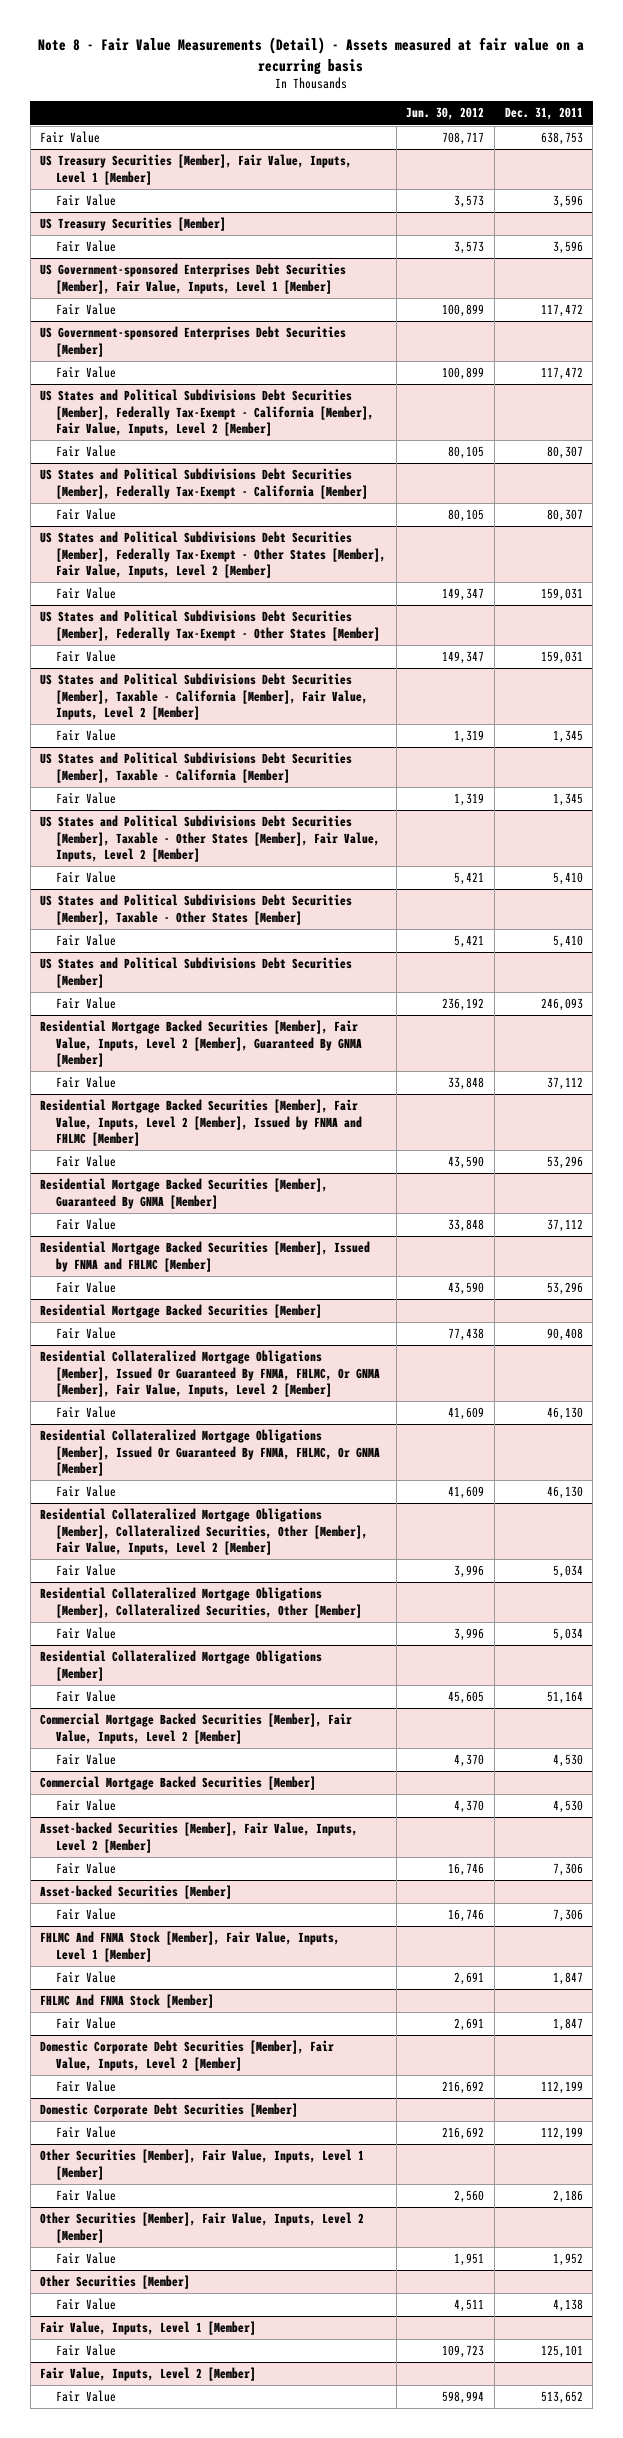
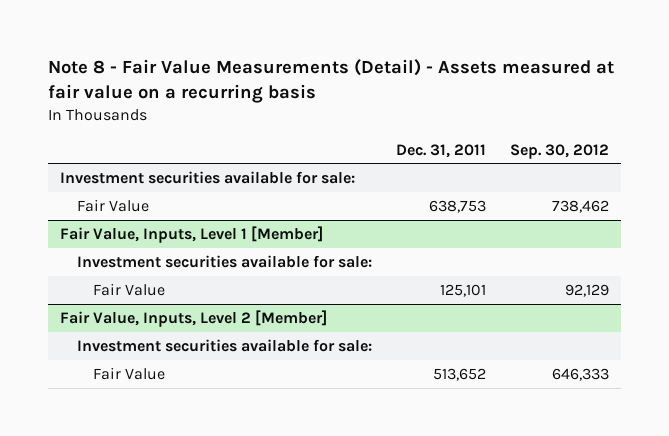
- | Jun. 30, 2012 | Dec. 31, 2011
+ | Dec. 31, 2011 | Sep. 30, 2012
+ Investment securities available for sale:
- US Treasury Securities [Member], Fair Value, Inputs, Level 1 [Member]
- Fair Value | 3,573 | 3,596
- US Treasury Securities [Member]
- Fair Value | 3,573 | 3,596
- US Government-sponsored Enterprises Debt Securities [Member], Fair Value, Inputs, Level 1 [Member]
- Fair Value | 100,899 | 117,472
- US Government-sponsored Enterprises Debt Securities [Member]
- Fair Value | 100,899 | 117,472
- US States and Political Subdivisions Debt Securities [Member], Federally Tax-Exempt - California [Member], Fair Value, Inputs, Level 2 [Member]
- Fair Value | 80,105 | 80,307
- US States and Political Subdivisions Debt Securities [Member], Federally Tax-Exempt - California [Member]
- Fair Value | 80,105 | 80,307
- US States and Political Subdivisions Debt Securities [Member], Federally Tax-Exempt - Other States [Member], Fair Value, Inputs, Level 2 [Member]
- Fair Value | 149,347 | 159,031
- US States and Political Subdivisions Debt Securities [Member], Federally Tax-Exempt - Other States [Member]
- Fair Value | 149,347 | 159,031
- US States and Political Subdivisions Debt Securities [Member], Taxable - California [Member], Fair Value, Inputs, Level 2 [Member]
- Fair Value | 1,319 | 1,345
- US States and Political Subdivisions Debt Securities [Member], Taxable - California [Member]
- Fair Value | 1,319 | 1,345
- US States and Political Subdivisions Debt Securities [Member], Taxable - Other States [Member], Fair Value, Inputs, Level 2 [Member]
- Fair Value | 5,421 | 5,410
- US States and Political Subdivisions Debt Securities [Member], Taxable - Other States [Member]
- Fair Value | 5,421 | 5,410
- US States and Political Subdivisions Debt Securities [Member]
- Fair Value | 236,192 | 246,093
- Residential Mortgage Backed Securities [Member], Fair Value, Inputs, Level 2 [Member], Guaranteed By GNMA [Member]
- Fair Value | 33,848 | 37,112
- Residential Mortgage Backed Securities [Member], Fair Value, Inputs, Level 2 [Member], Issued by FNMA and FHLMC [Member]
- Fair Value | 43,590 | 53,296
- Residential Mortgage Backed Securities [Member], Guaranteed By GNMA [Member]
- Fair Value | 33,848 | 37,112
- Residential Mortgage Backed Securities [Member], Issued by FNMA and FHLMC [Member]
- Fair Value | 43,590 | 53,296
- Residential Mortgage Backed Securities [Member]
- Fair Value | 77,438 | 90,408
- Residential Collateralized Mortgage Obligations [Member], Issued Or Guaranteed By FNMA, FHLMC, Or GNMA [Member], Fair Value, Inputs, Level 2 [Member]
- Fair Value | 41,609 | 46,130
- Residential Collateralized Mortgage Obligations [Member], Issued Or Guaranteed By FNMA, FHLMC, Or GNMA [Member]
- Fair Value | 41,609 | 46,130
- Residential Collateralized Mortgage Obligations [Member], Collateralized Securities, Other [Member], Fair Value, Inputs, Level 2 [Member]
- Fair Value | 3,996 | 5,034
- Residential Collateralized Mortgage Obligations [Member], Collateralized Securities, Other [Member]
- Fair Value | 3,996 | 5,034
- Residential Collateralized Mortgage Obligations [Member]
- Fair Value | 45,605 | 51,164
- Commercial Mortgage Backed Securities [Member], Fair Value, Inputs, Level 2 [Member]
- Fair Value | 4,370 | 4,530
- Commercial Mortgage Backed Securities [Member]
- Fair Value | 4,370 | 4,530
- Asset-backed Securities [Member], Fair Value, Inputs, Level 2 [Member]
- Fair Value | 16,746 | 7,306
- Asset-backed Securities [Member]
- Fair Value | 16,746 | 7,306
- FHLMC And FNMA Stock [Member], Fair Value, Inputs, Level 1 [Member]
- Fair Value | 2,691 | 1,847
- FHLMC And FNMA Stock [Member]
- Fair Value | 2,691 | 1,847
- Domestic Corporate Debt Securities [Member], Fair Value, Inputs, Level 2 [Member]
- Fair Value | 216,692 | 112,199
- Domestic Corporate Debt Securities [Member]
- Fair Value | 216,692 | 112,199
- Other Securities [Member], Fair Value, Inputs, Level 1 [Member]
- Fair Value | 2,560 | 2,186
- Other Securities [Member], Fair Value, Inputs, Level 2 [Member]
- Fair Value | 1,951 | 1,952
- Other Securities [Member]
- Fair Value | 4,511 | 4,138
@ Fair Value, Inputs, Level 1 [Member]
+ Investment securities available for sale:
@ Fair Value, Inputs, Level 2 [Member]
+ Investment securities available for sale:

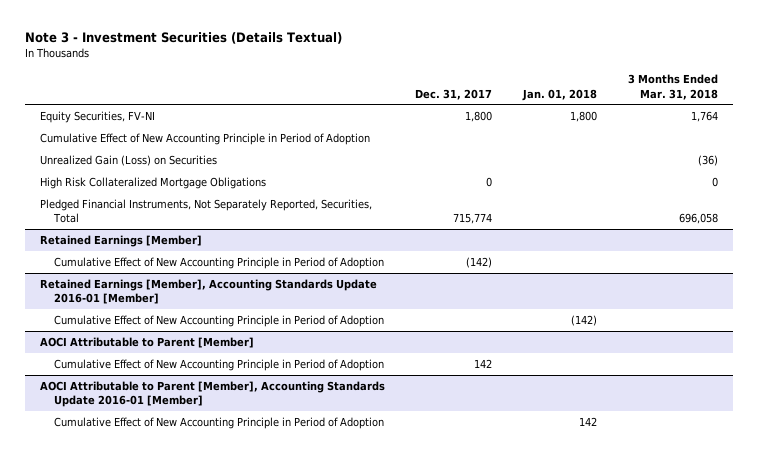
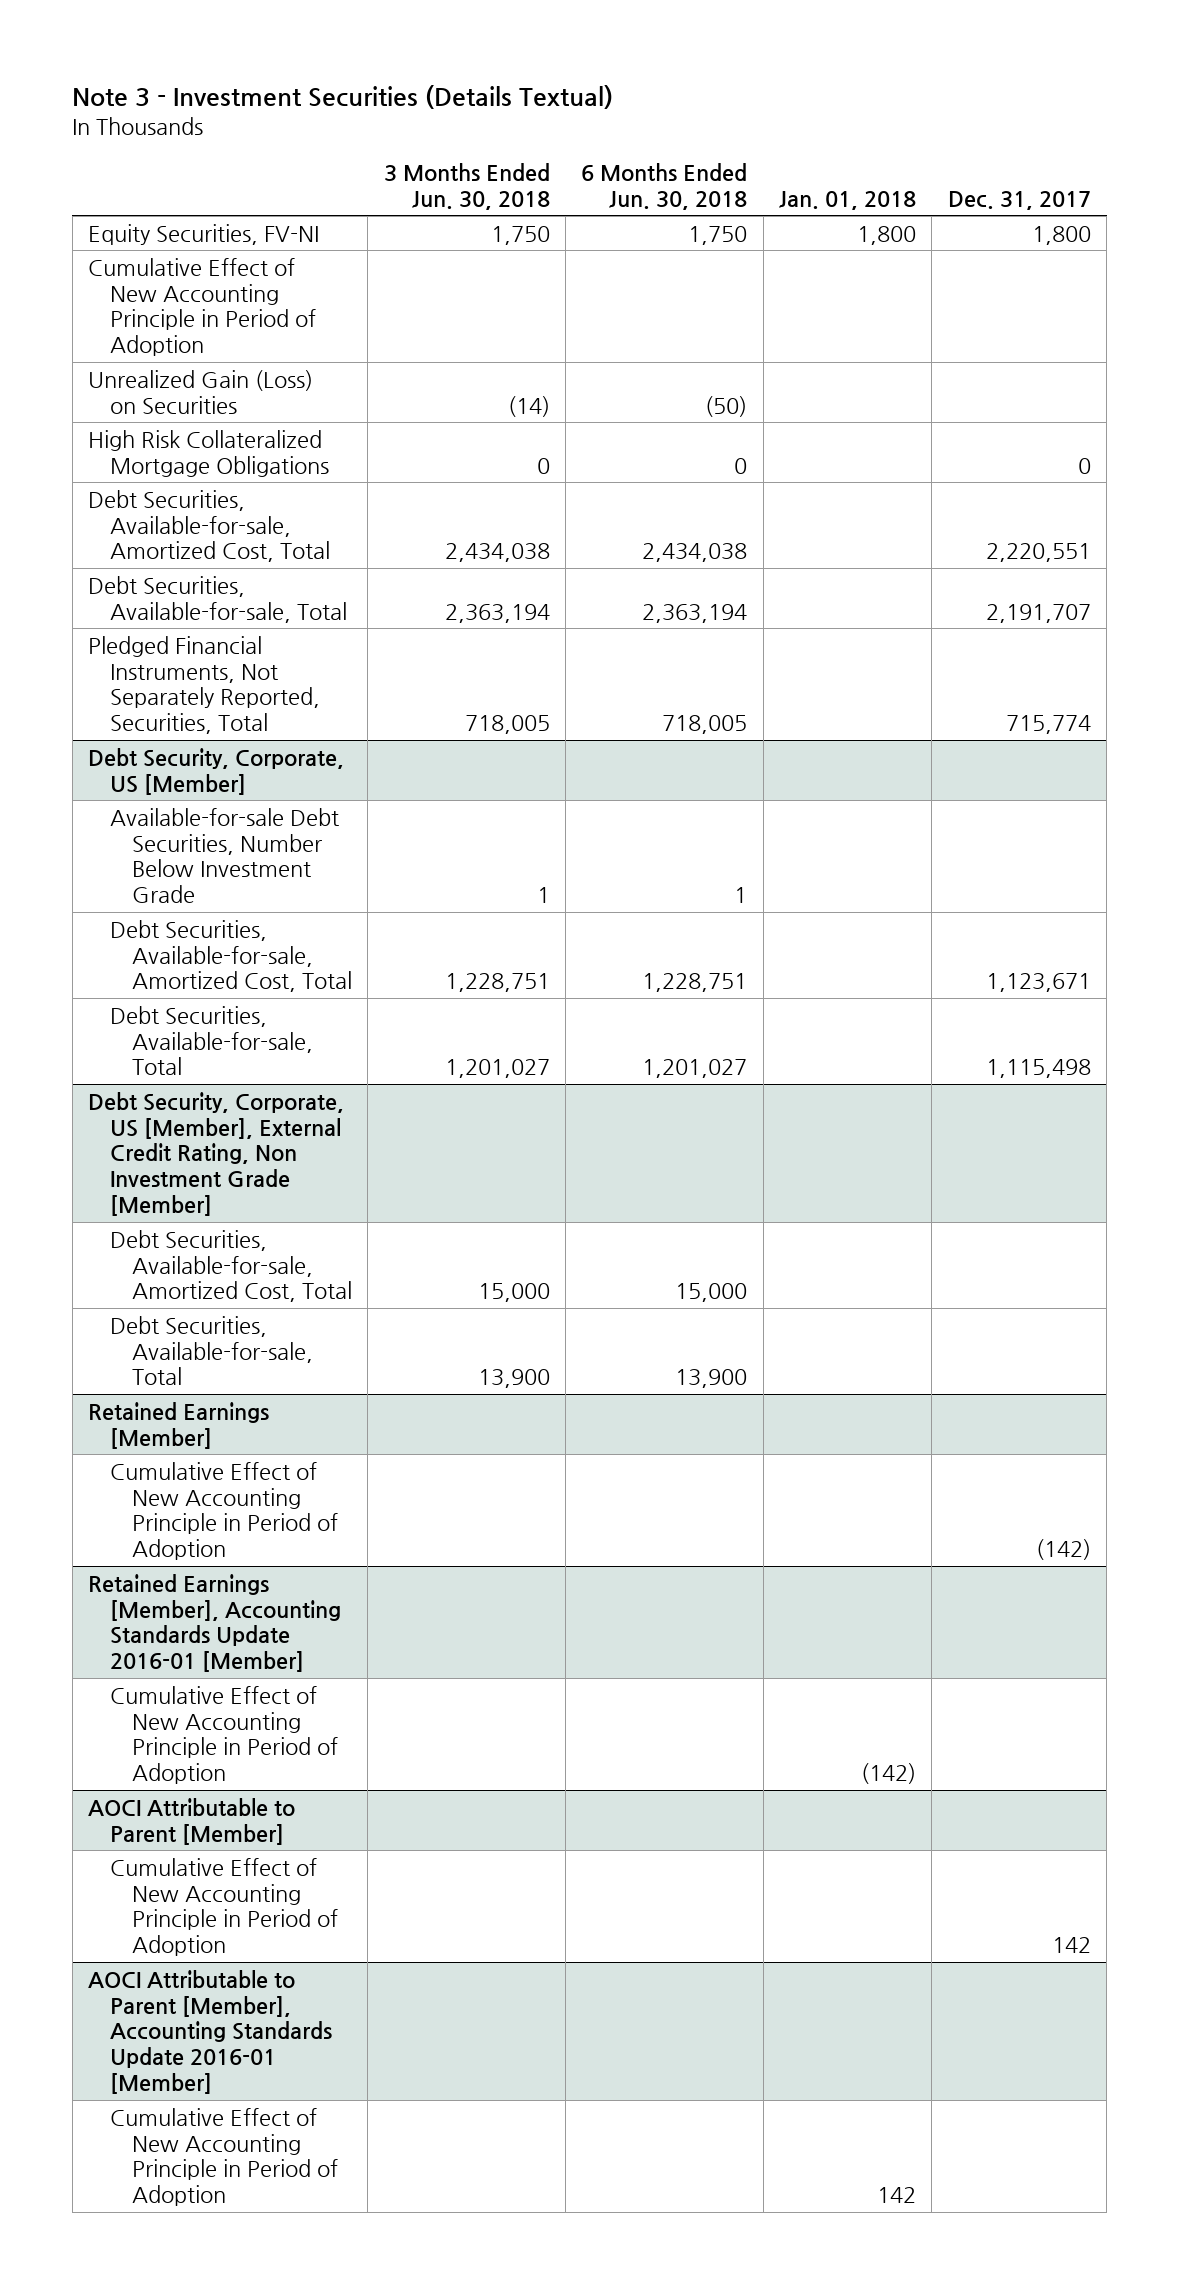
- | Dec. 31, 2017 | Jan. 01, 2018 | 3 Months Ended Mar. 31, 2018
+ | 3 Months Ended Jun. 30, 2018 | 6 Months Ended Jun. 30, 2018 | Jan. 01, 2018 | Dec. 31, 2017
+ Debt Securities, Available-for-sale, Amortized Cost, Total | 2,434,038 | 2,434,038 | | 2,220,551
+ Debt Securities, Available-for-sale, Total | 2,363,194 | 2,363,194 | | 2,191,707
+ Debt Security, Corporate, US [Member]
+ Available-for-sale Debt Securities, Number Below Investment Grade | 1 | 1 | |
+ Debt Securities, Available-for-sale, Amortized Cost, Total | 1,228,751 | 1,228,751 | | 1,123,671
+ Debt Securities, Available-for-sale, Total | 1,201,027 | 1,201,027 | | 1,115,498
+ Debt Security, Corporate, US [Member], External Credit Rating, Non Investment Grade [Member]
+ Debt Securities, Available-for-sale, Amortized Cost, Total | 15,000 | 15,000 | |
+ Debt Securities, Available-for-sale, Total | 13,900 | 13,900 | |

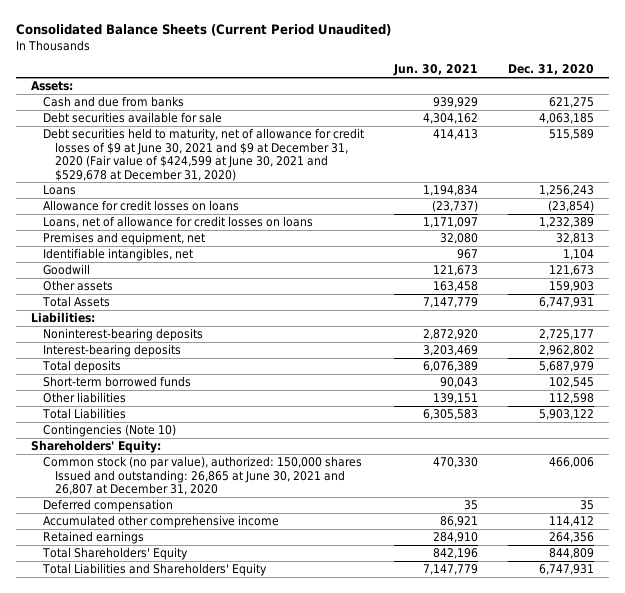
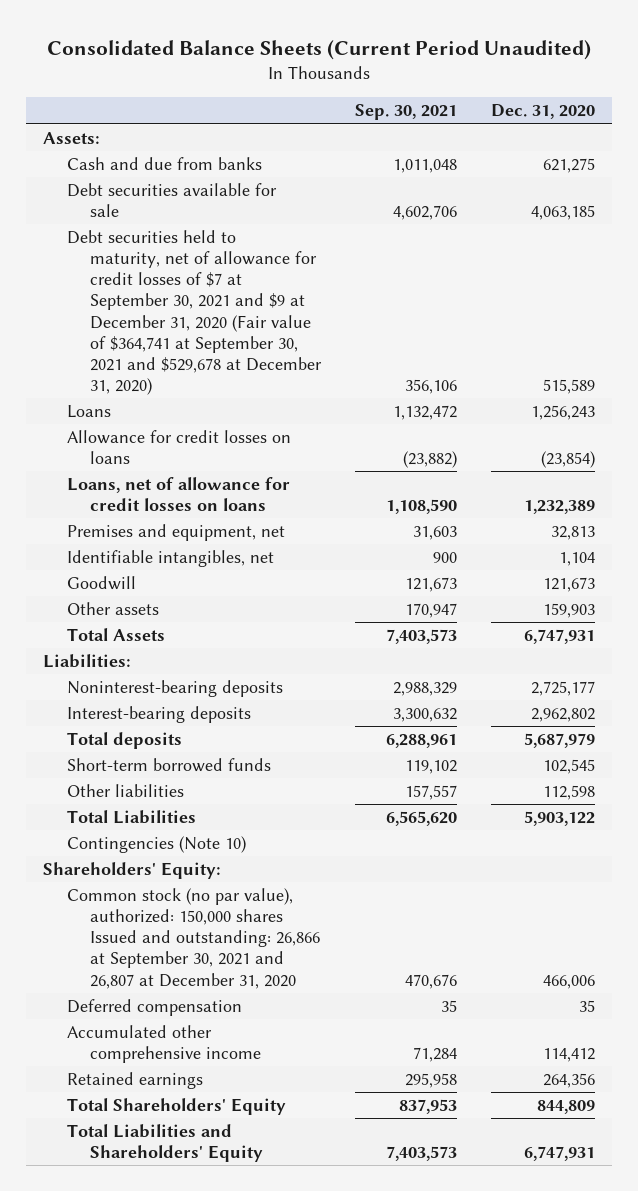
- | Jun. 30, 2021 | Dec. 31, 2020
+ | Sep. 30, 2021 | Dec. 31, 2020
- Debt securities held to maturity, net of allowance for credit losses of $9 at June 30, 2021 and $9 at December 31, 2020 (Fair value of $424,599 at June 30, 2021 and $529,678 at December 31, 2020) | 414,413 | 515,589
+ Debt securities held to maturity, net of allowance for credit losses of $7 at September 30, 2021 and $9 at December 31, 2020 (Fair value of $364,741 at September 30, 2021 and $529,678 at December 31, 2020) | 356,106 | 515,589
- Common stock (no par value), authorized: 150,000 shares Issued and outstanding: 26,865 at June 30, 2021 and 26,807 at December 31, 2020 | 470,330 | 466,006
+ Common stock (no par value), authorized: 150,000 shares Issued and outstanding: 26,866 at September 30, 2021 and 26,807 at December 31, 2020 | 470,676 | 466,006

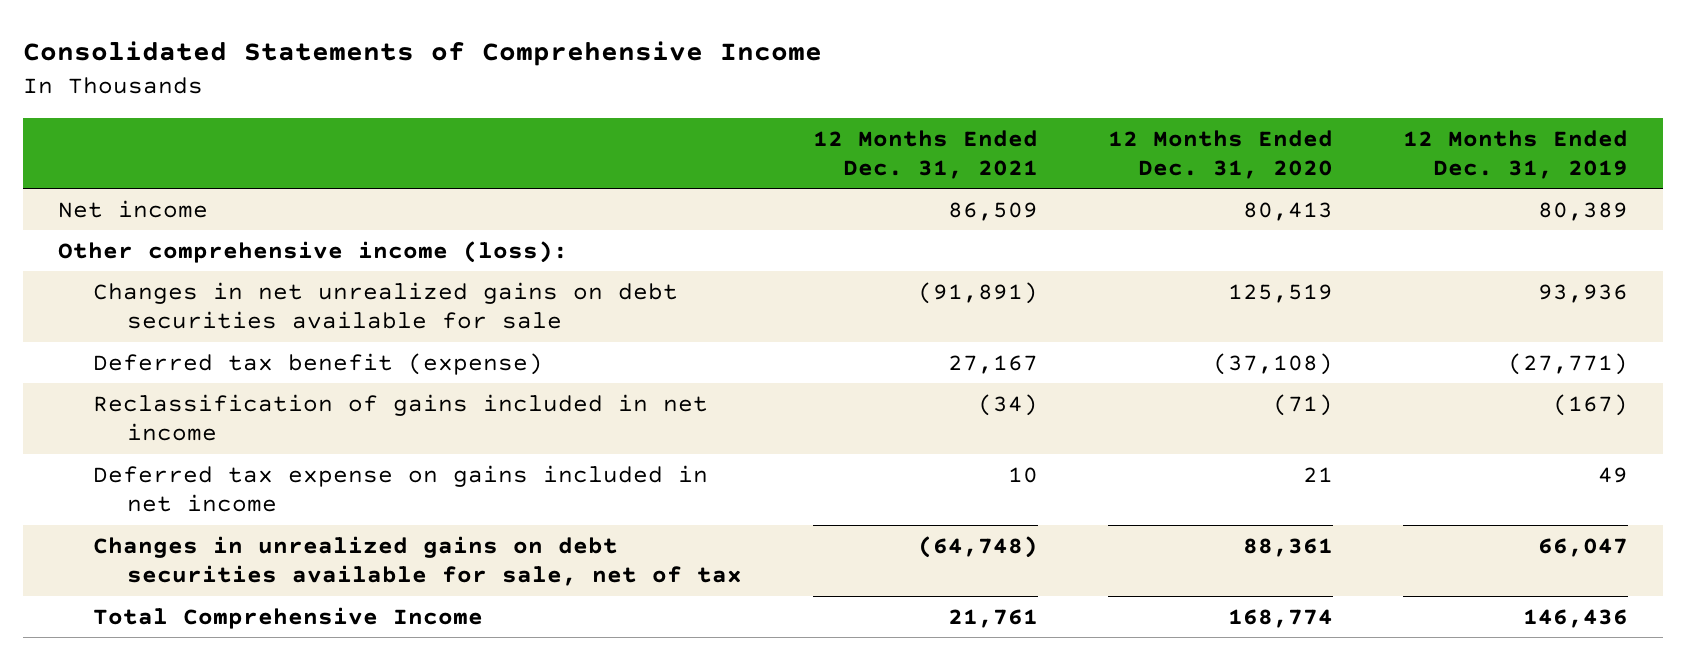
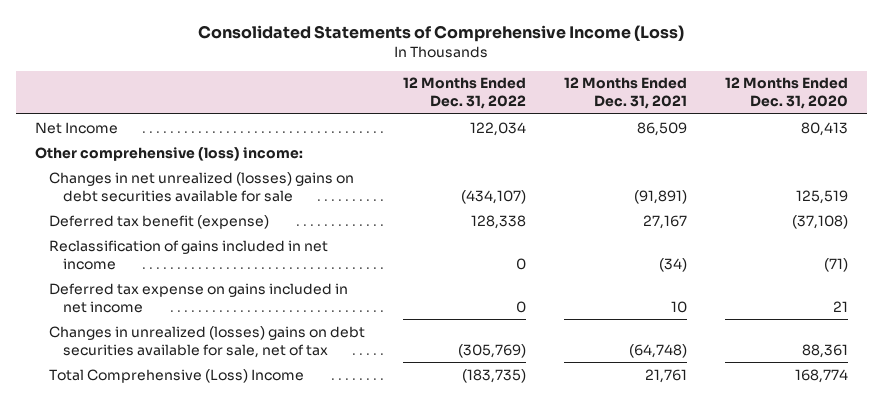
- Consolidated Statements of Comprehensive Income
+ Consolidated Statements of Comprehensive Income (Loss)
- | 12 Months Ended Dec. 31, 2021 | 12 Months Ended Dec. 31, 2020 | 12 Months Ended Dec. 31, 2019
+ | 12 Months Ended Dec. 31, 2022 | 12 Months Ended Dec. 31, 2021 | 12 Months Ended Dec. 31, 2020
- Net income | 86,509 | 80,413 | 80,389
- Other comprehensive income (loss):
- Changes in net unrealized gains on debt securities available for sale | (91,891) | 125,519 | 93,936
+ Net Income | 122,034 | 86,509 | 80,413
+ Other comprehensive (loss) income:
+ Changes in net unrealized (losses) gains on debt securities available for sale | (434,107) | (91,891) | 125,519
- Changes in unrealized gains on debt securities available for sale, net of tax | (64,748) | 88,361 | 66,047
- Total Comprehensive Income | 21,761 | 168,774 | 146,436
+ Changes in unrealized (losses) gains on debt securities available for sale, net of tax | (305,769) | (64,748) | 88,361
+ Total Comprehensive (Loss) Income | (183,735) | 21,761 | 168,774

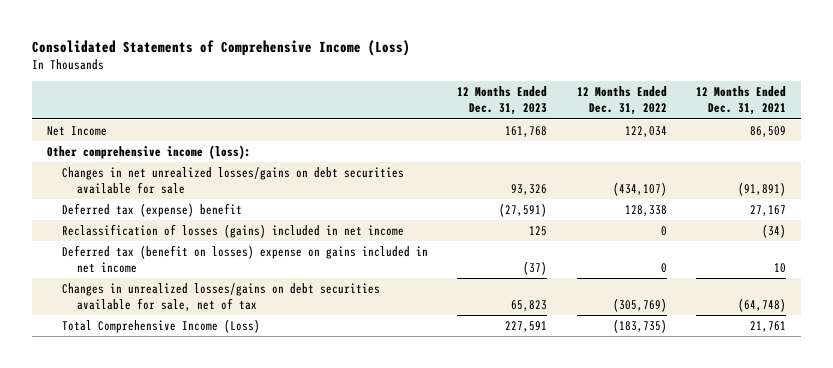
- | 12 Months Ended Dec. 31, 2022 | 12 Months Ended Dec. 31, 2021 | 12 Months Ended Dec. 31, 2020
+ | 12 Months Ended Dec. 31, 2023 | 12 Months Ended Dec. 31, 2022 | 12 Months Ended Dec. 31, 2021
- Other comprehensive (loss) income:
- Changes in net unrealized (losses) gains on debt securities available for sale | (434,107) | (91,891) | 125,519
- Deferred tax benefit (expense) | 128,338 | 27,167 | (37,108)
- Reclassification of gains included in net income | 0 | (34) | (71)
- Deferred tax expense on gains included in net income | 0 | 10 | 21
- Changes in unrealized (losses) gains on debt securities available for sale, net of tax | (305,769) | (64,748) | 88,361
- Total Comprehensive (Loss) Income | (183,735) | 21,761 | 168,774
+ Other comprehensive income (loss):
+ Changes in net unrealized losses/gains on debt securities available for sale | 93,326 | (434,107) | (91,891)
+ Deferred tax (expense) benefit | (27,591) | 128,338 | 27,167
+ Reclassification of losses (gains) included in net income | 125 | 0 | (34)
+ Deferred tax (benefit on losses) expense on gains included in net income | (37) | 0 | 10
+ Changes in unrealized losses/gains on debt securities available for sale, net of tax | 65,823 | (305,769) | (64,748)
+ Total Comprehensive Income (Loss) | 227,591 | (183,735) | 21,761

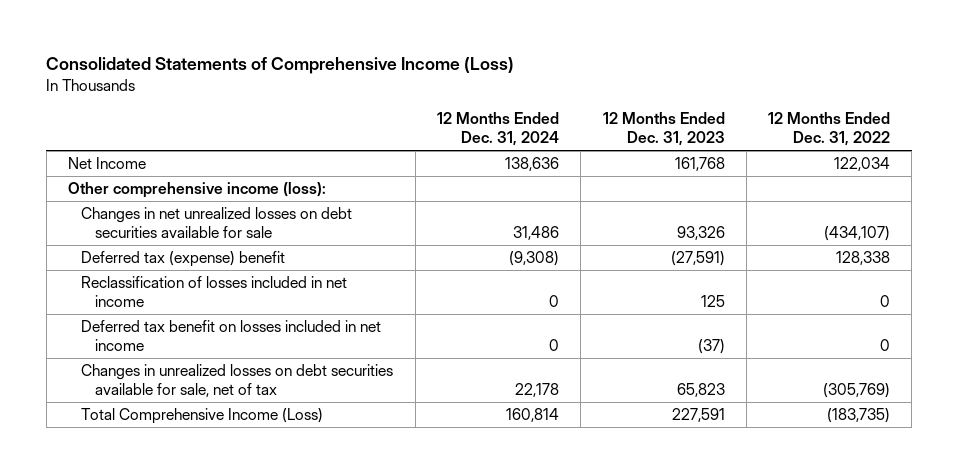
- | 12 Months Ended Dec. 31, 2023 | 12 Months Ended Dec. 31, 2022 | 12 Months Ended Dec. 31, 2021
+ | 12 Months Ended Dec. 31, 2024 | 12 Months Ended Dec. 31, 2023 | 12 Months Ended Dec. 31, 2022
- Changes in net unrealized losses/gains on debt securities available for sale | 93,326 | (434,107) | (91,891)
+ Changes in net unrealized losses on debt securities available for sale | 31,486 | 93,326 | (434,107)
- Reclassification of losses (gains) included in net income | 125 | 0 | (34)
- Deferred tax (benefit on losses) expense on gains included in net income | (37) | 0 | 10
- Changes in unrealized losses/gains on debt securities available for sale, net of tax | 65,823 | (305,769) | (64,748)
+ Reclassification of losses included in net income | 0 | 125 | 0
+ Deferred tax benefit on losses included in net income | 0 | (37) | 0
+ Changes in unrealized losses on debt securities available for sale, net of tax | 22,178 | 65,823 | (305,769)

